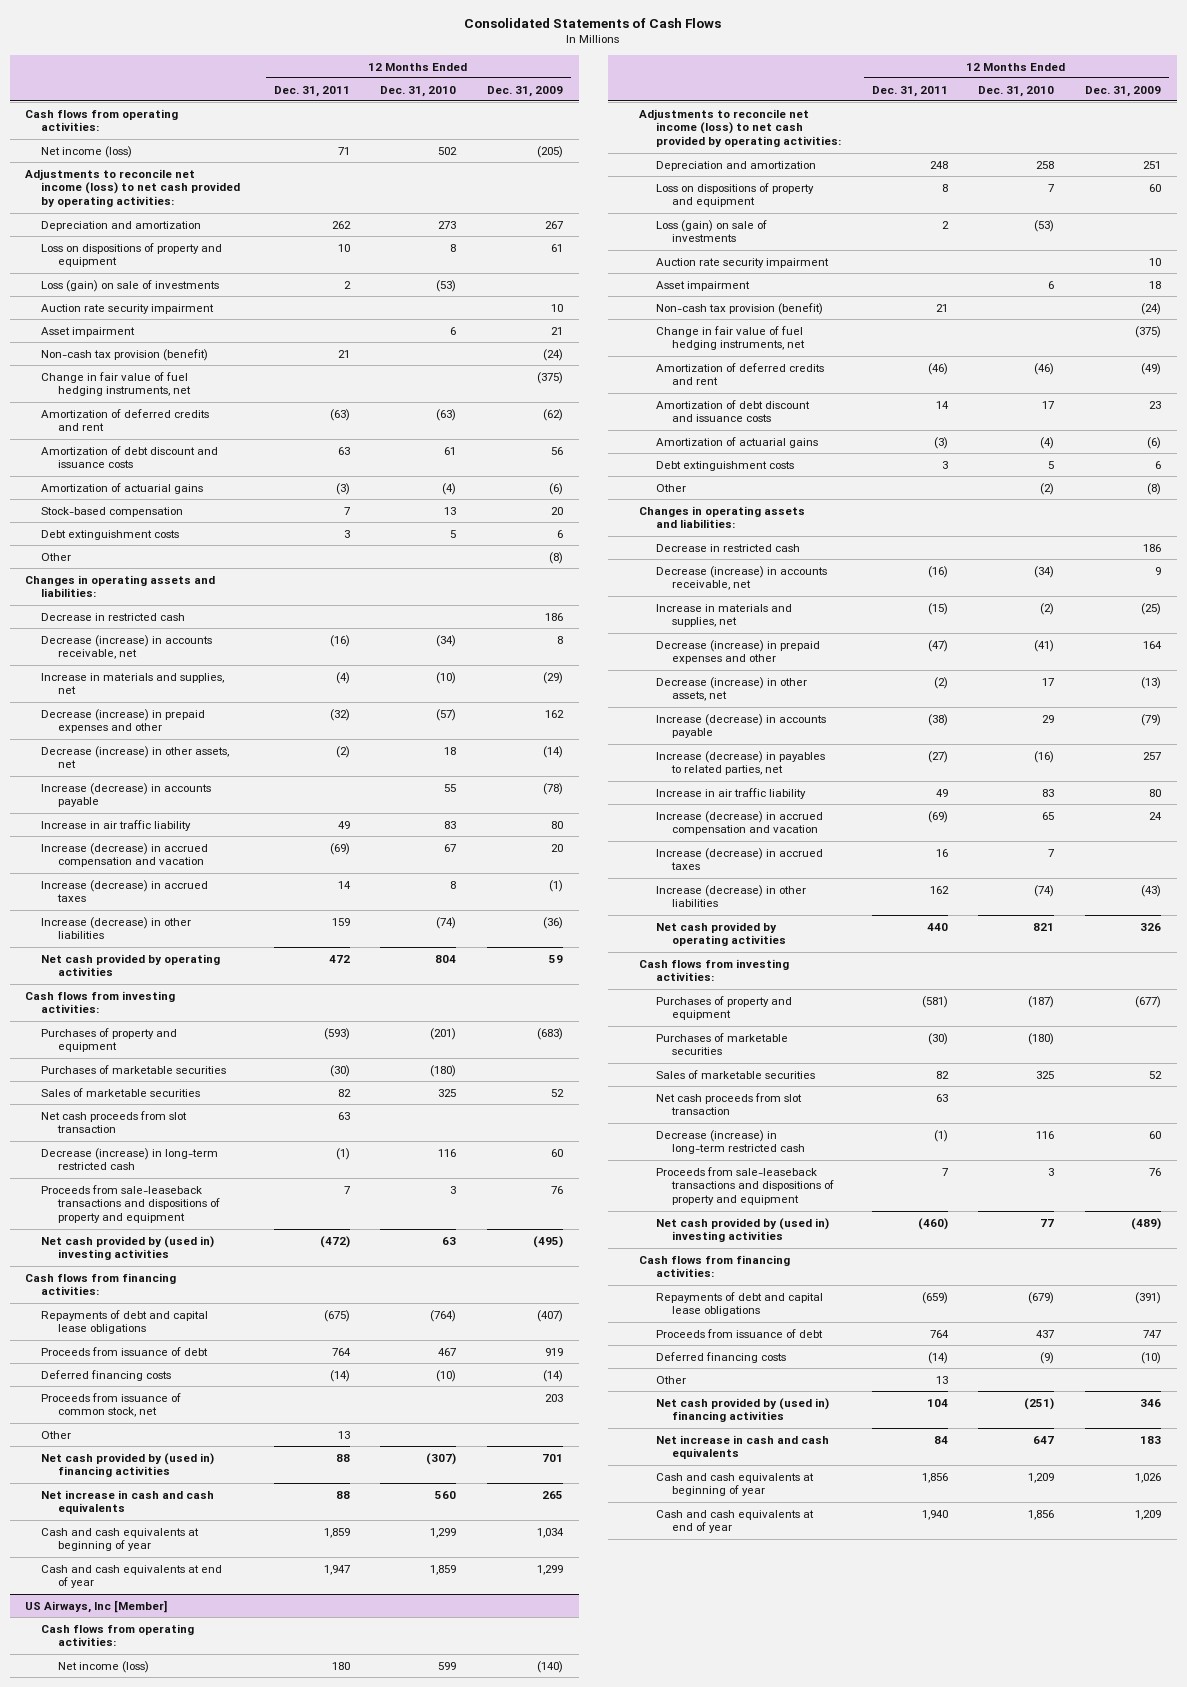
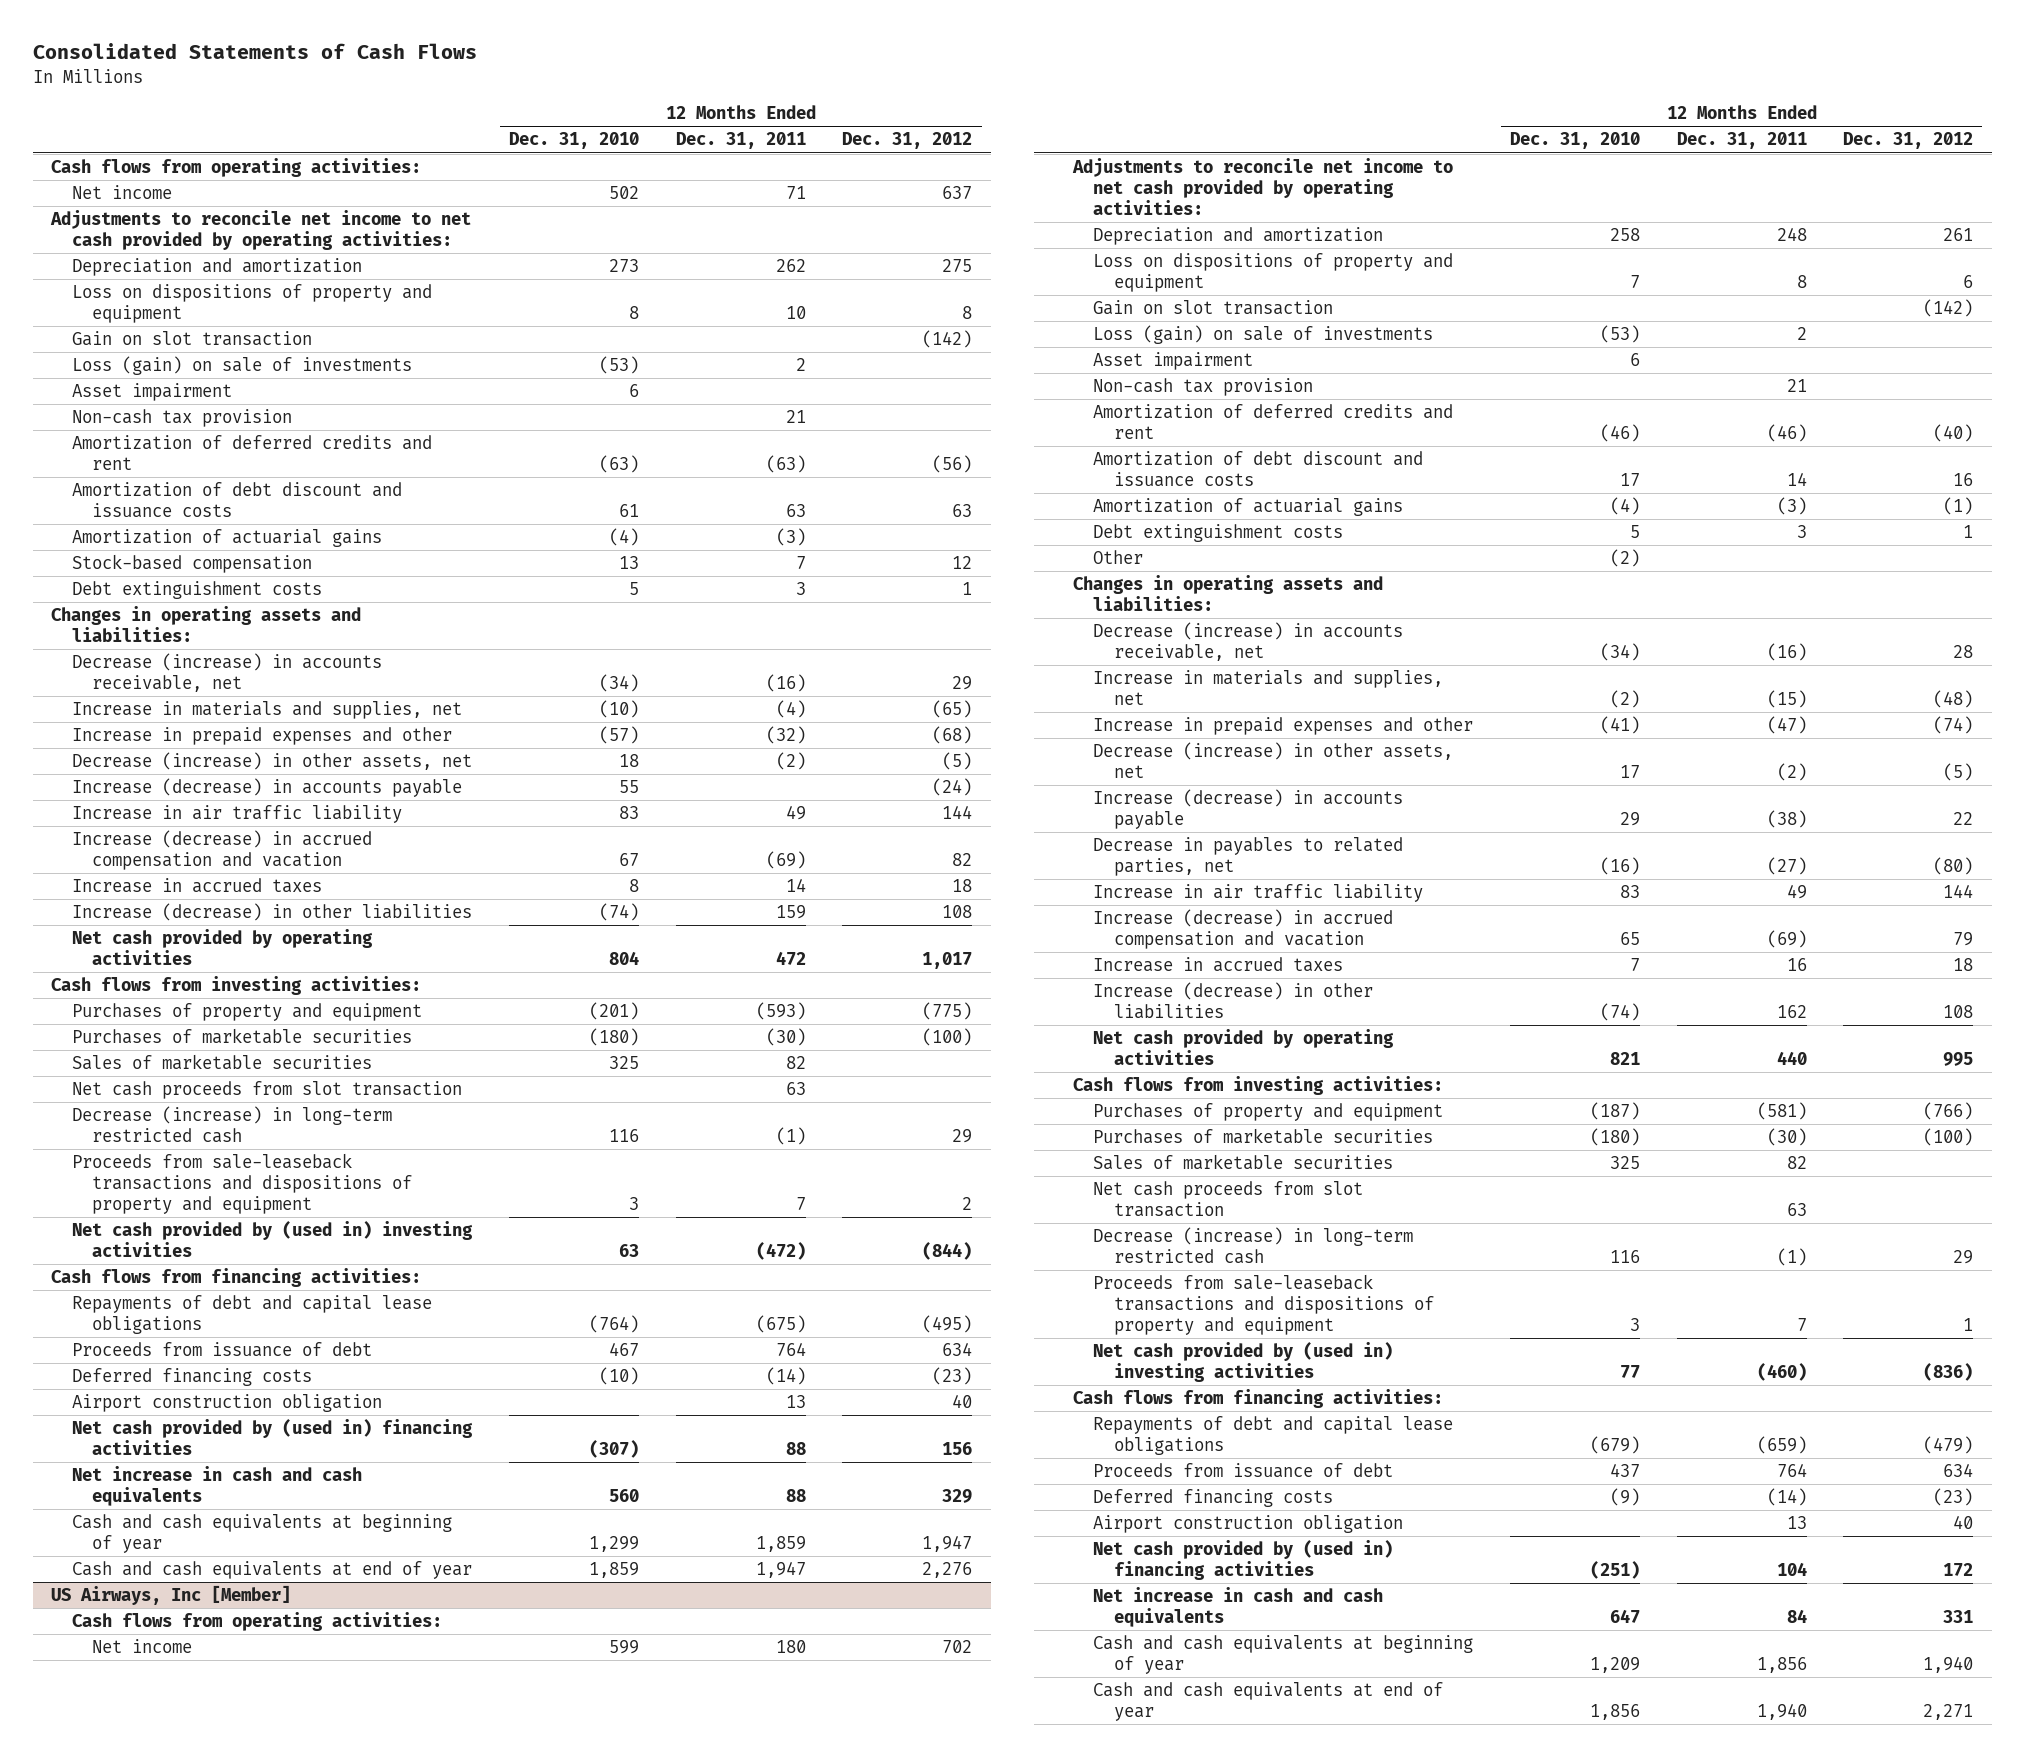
- | 12 Months Ended Dec. 31, 2011 | 12 Months Ended Dec. 31, 2010 | 12 Months Ended Dec. 31, 2009
+ | 12 Months Ended Dec. 31, 2010 | 12 Months Ended Dec. 31, 2011 | 12 Months Ended Dec. 31, 2012
- Net income (loss) | 71 | 502 | (205)
- Adjustments to reconcile net income (loss) to net cash provided by operating activities:
+ Net income | 502 | 71 | 637
+ Adjustments to reconcile net income to net cash provided by operating activities:
+ Gain on slot transaction | | | (142)
- Auction rate security impairment | | | 10
- Non-cash tax provision (benefit) | 21 | | (24)
- Change in fair value of fuel hedging instruments, net | | | (375)
+ Non-cash tax provision | | 21 |
- Other | | | (8)
- Decrease in restricted cash | | | 186
- Decrease (increase) in prepaid expenses and other | (32) | (57) | 162
+ Increase in prepaid expenses and other | (57) | (32) | (68)
- Increase (decrease) in accrued taxes | 14 | 8 | (1)
+ Increase in accrued taxes | 8 | 14 | 18
- Proceeds from issuance of common stock, net | | | 203
- Other | 13 | |
+ Airport construction obligation | | 13 | 40
@ US Airways, Inc [Member]
- Net income (loss) | 180 | 599 | (140)
- Adjustments to reconcile net income (loss) to net cash provided by operating activities:
+ Net income | 599 | 180 | 702
+ Adjustments to reconcile net income to net cash provided by operating activities:
+ Gain on slot transaction | | | (142)
- Auction rate security impairment | | | 10
- Non-cash tax provision (benefit) | 21 | | (24)
- Change in fair value of fuel hedging instruments, net | | | (375)
+ Non-cash tax provision | | 21 |
- Decrease in restricted cash | | | 186
- Decrease (increase) in prepaid expenses and other | (47) | (41) | 164
+ Increase in prepaid expenses and other | (41) | (47) | (74)
- Increase (decrease) in payables to related parties, net | (27) | (16) | 257
+ Decrease in payables to related parties, net | (16) | (27) | (80)
- Increase (decrease) in accrued taxes | 16 | 7 |
+ Increase in accrued taxes | 7 | 16 | 18
- Other | 13 | |
+ Airport construction obligation | | 13 | 40

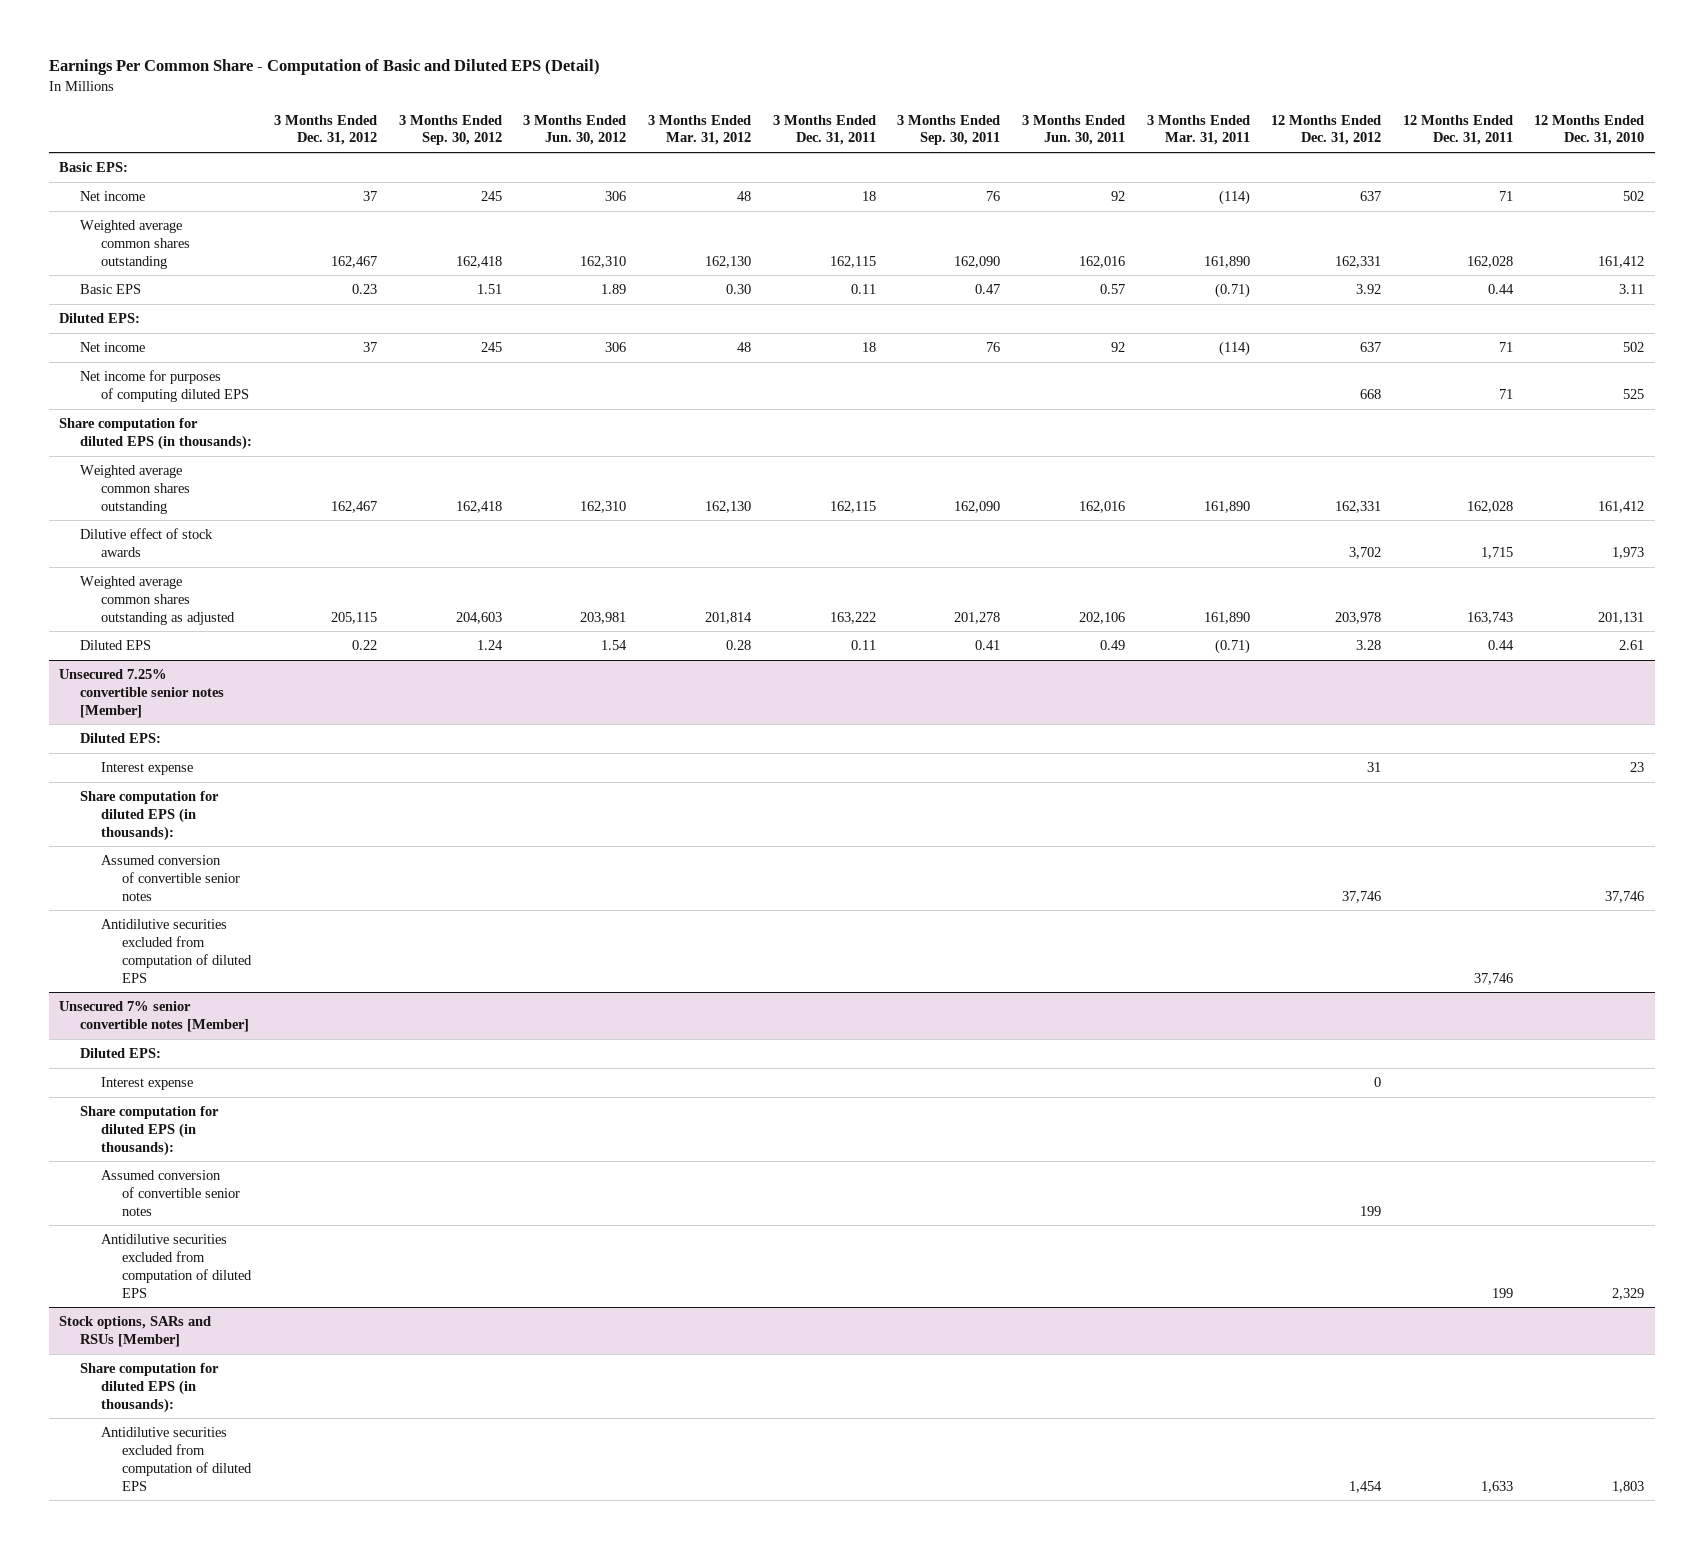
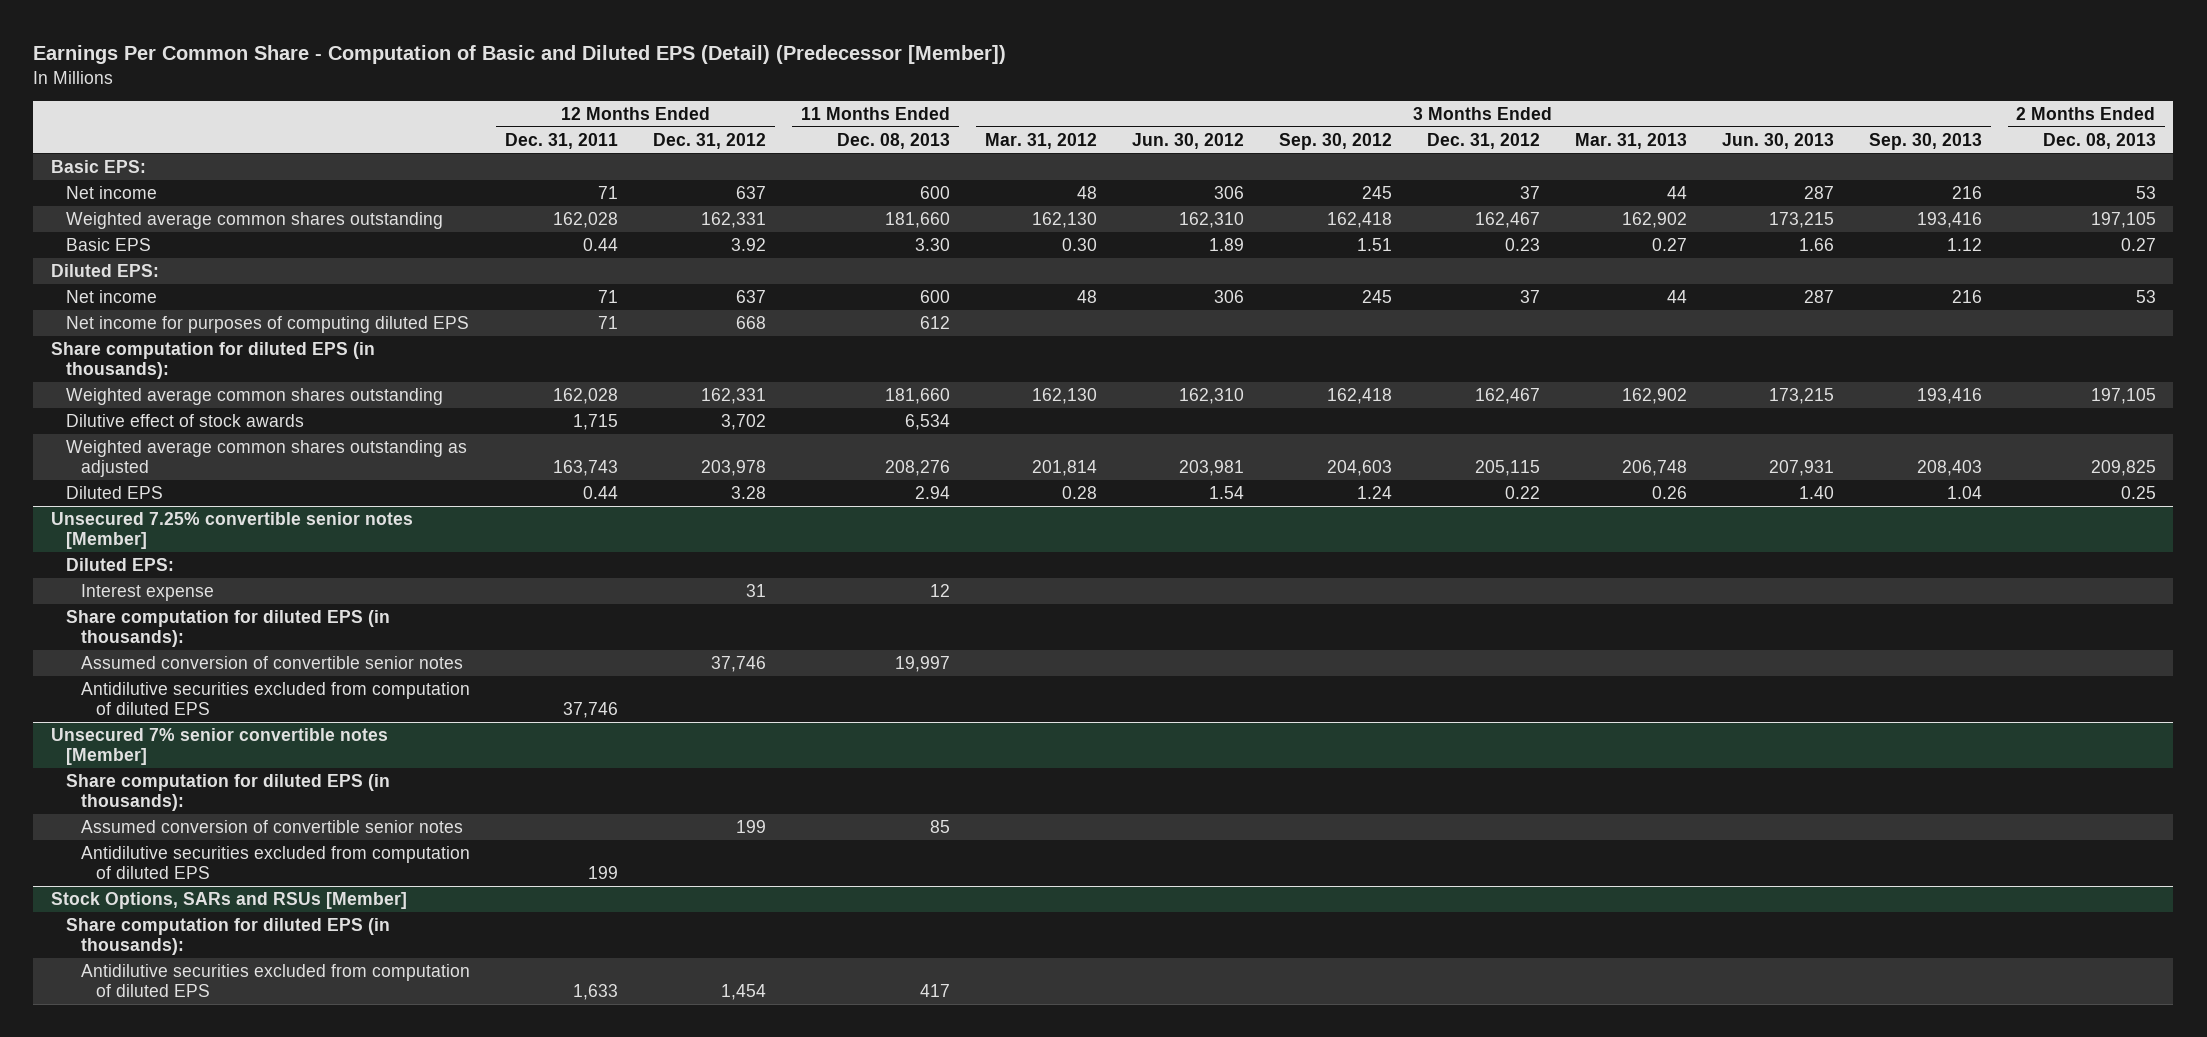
- Earnings Per Common Share - Computation of Basic and Diluted EPS (Detail)
+ Earnings Per Common Share - Computation of Basic and Diluted EPS (Detail) (Predecessor [Member])
- | 3 Months Ended Dec. 31, 2012 | 3 Months Ended Sep. 30, 2012 | 3 Months Ended Jun. 30, 2012 | 3 Months Ended Mar. 31, 2012 | 3 Months Ended Dec. 31, 2011 | 3 Months Ended Sep. 30, 2011 | 3 Months Ended Jun. 30, 2011 | 3 Months Ended Mar. 31, 2011 | 12 Months Ended Dec. 31, 2012 | 12 Months Ended Dec. 31, 2011 | 12 Months Ended Dec. 31, 2010
+ | 12 Months Ended Dec. 31, 2011 | 12 Months Ended Dec. 31, 2012 | 11 Months Ended Dec. 08, 2013 | 3 Months Ended Mar. 31, 2012 | 3 Months Ended Jun. 30, 2012 | 3 Months Ended Sep. 30, 2012 | 3 Months Ended Dec. 31, 2012 | 3 Months Ended Mar. 31, 2013 | 3 Months Ended Jun. 30, 2013 | 3 Months Ended Sep. 30, 2013 | 2 Months Ended Dec. 08, 2013
@ Unsecured 7% senior convertible notes [Member]
- Diluted EPS:
- Interest expense | | | | | | | | | 0 | |
- Stock options, SARs and RSUs [Member]
+ Stock Options, SARs and RSUs [Member]

